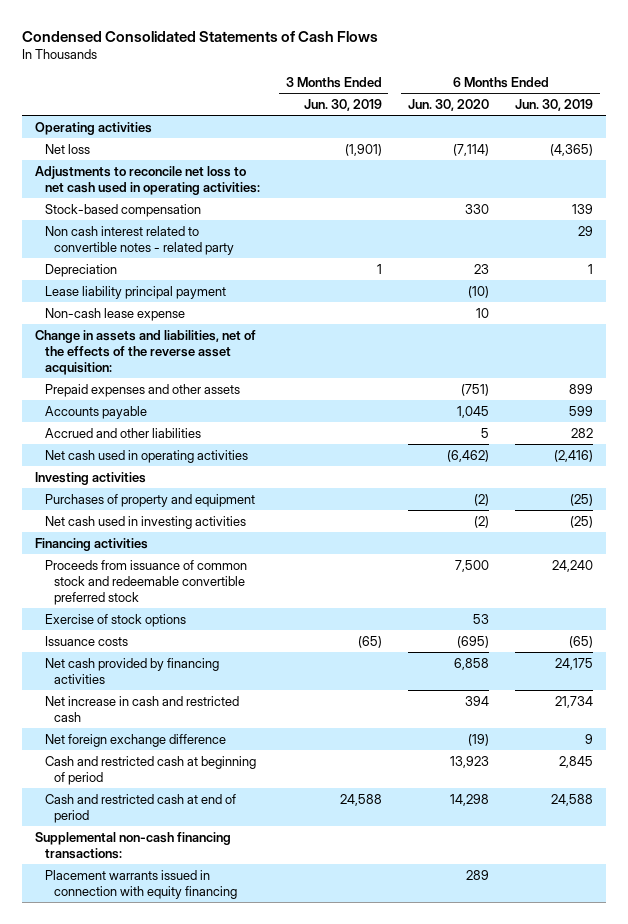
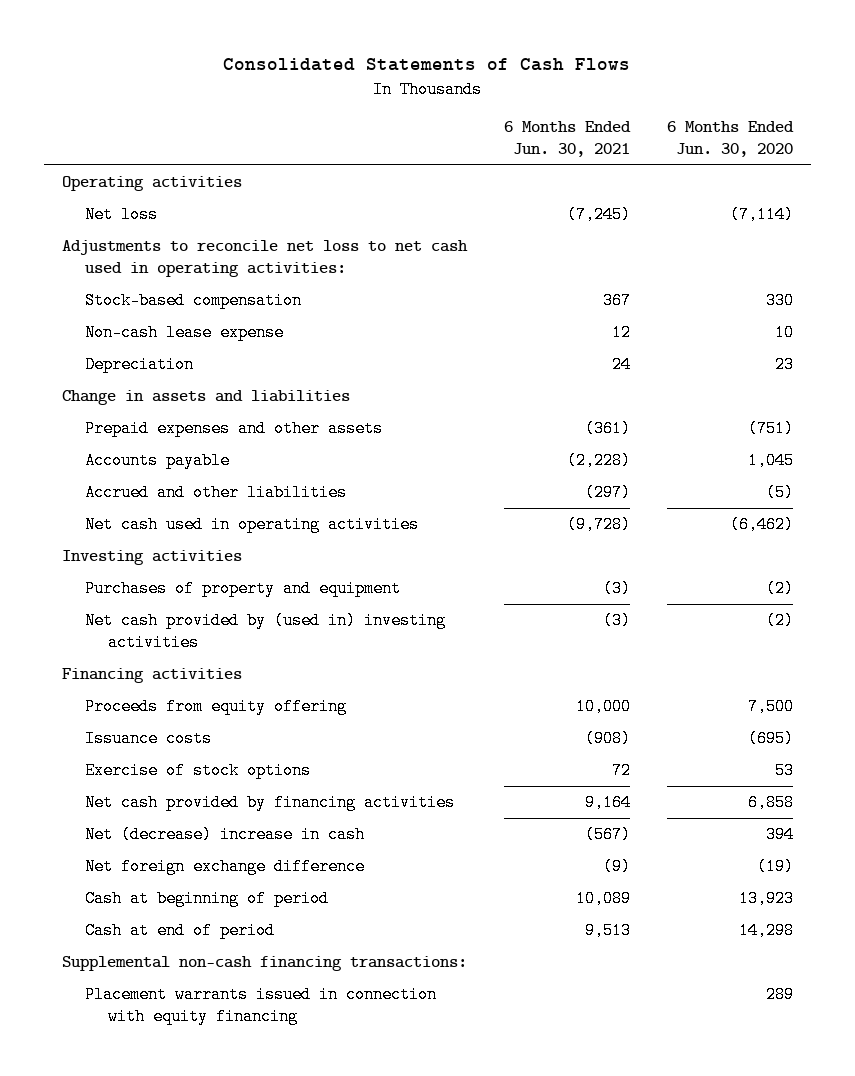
- Condensed Consolidated Statements of Cash Flows
+ Consolidated Statements of Cash Flows
- | 3 Months Ended Jun. 30, 2019 | 6 Months Ended Jun. 30, 2020 | 6 Months Ended Jun. 30, 2019
+ | 6 Months Ended Jun. 30, 2021 | 6 Months Ended Jun. 30, 2020
- Non cash interest related to convertible notes - related party | | | 29
- Lease liability principal payment | | (10) |
- Change in assets and liabilities, net of the effects of the reverse asset acquisition:
moved down: Depreciation | 24 | 23
+ Change in assets and liabilities
- Accrued and other liabilities | | 5 | 282
+ Accrued and other liabilities | (297) | (5)
- Net cash used in investing activities | | (2) | (25)
+ Net cash provided by (used in) investing activities | (3) | (2)
- Proceeds from issuance of common stock and redeemable convertible preferred stock | | 7,500 | 24,240
+ Proceeds from equity offering | 10,000 | 7,500
moved down: Exercise of stock options | 72 | 53
- Net increase in cash and restricted cash | | 394 | 21,734
+ Net (decrease) increase in cash | (567) | 394
- Cash and restricted cash at beginning of period | | 13,923 | 2,845
- Cash and restricted cash at end of period | 24,588 | 14,298 | 24,588
+ Cash at beginning of period | 10,089 | 13,923
+ Cash at end of period | 9,513 | 14,298

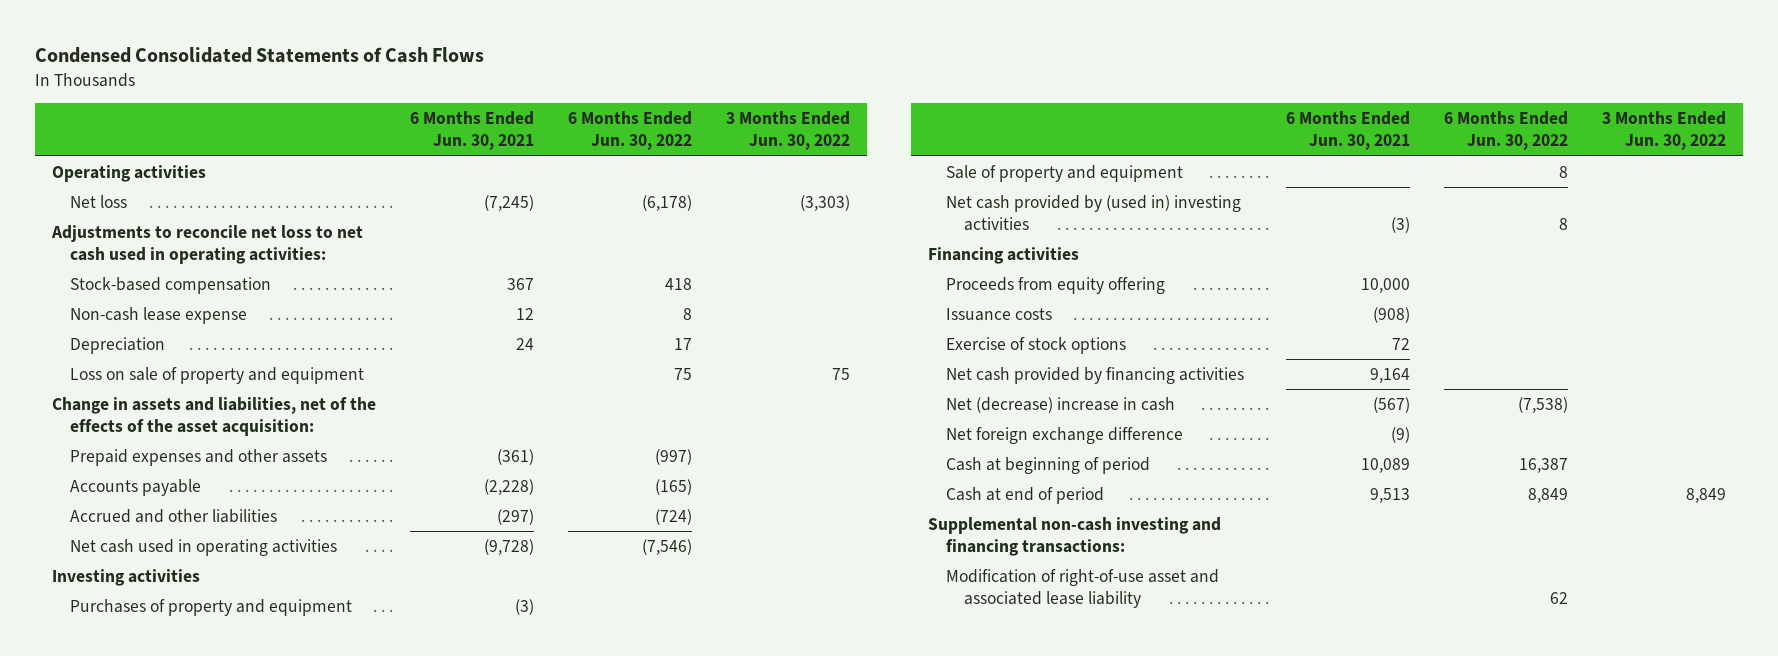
- Consolidated Statements of Cash Flows
+ Condensed Consolidated Statements of Cash Flows
- | 6 Months Ended Jun. 30, 2021 | 6 Months Ended Jun. 30, 2020
+ | 6 Months Ended Jun. 30, 2021 | 6 Months Ended Jun. 30, 2022 | 3 Months Ended Jun. 30, 2022
- Change in assets and liabilities
+ Loss on sale of property and equipment | | 75 | 75
+ Change in assets and liabilities, net of the effects of the asset acquisition:
+ Sale of property and equipment | | 8 |
- Supplemental non-cash financing transactions:
- Placement warrants issued in connection with equity financing | | 289
+ Supplemental non-cash investing and financing transactions:
+ Modification of right-of-use asset and associated lease liability | | 62 |

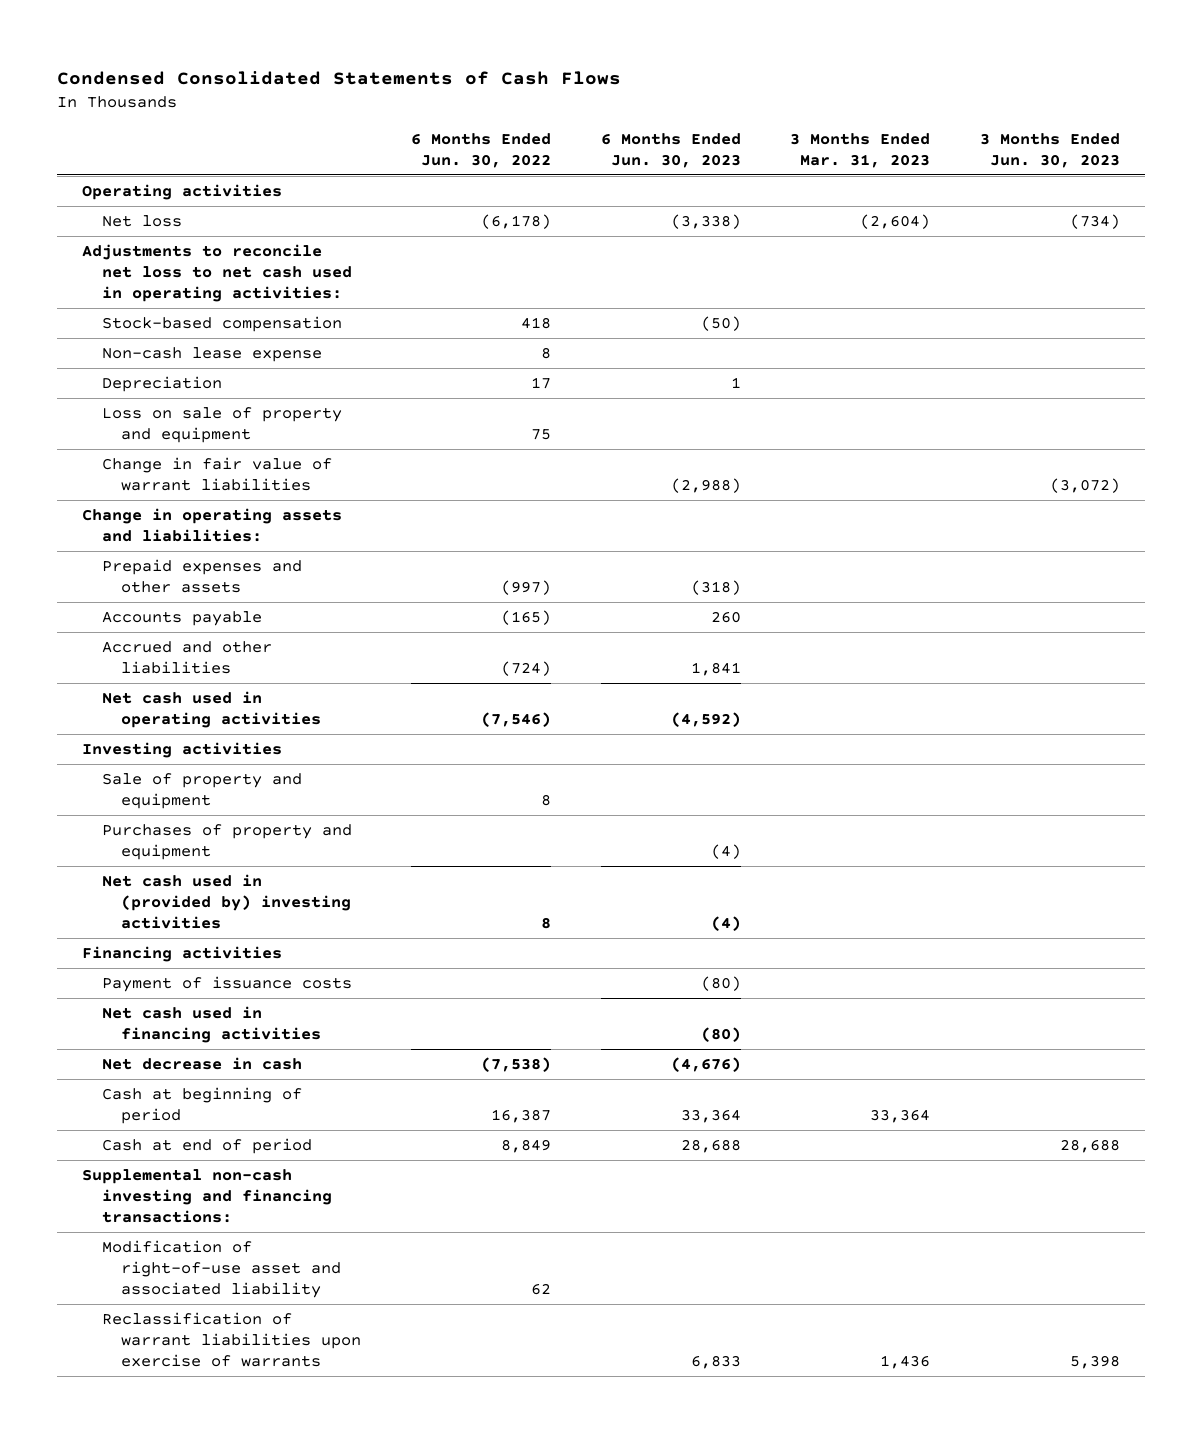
- | 6 Months Ended Jun. 30, 2021 | 6 Months Ended Jun. 30, 2022 | 3 Months Ended Jun. 30, 2022
+ | 6 Months Ended Jun. 30, 2022 | 6 Months Ended Jun. 30, 2023 | 3 Months Ended Mar. 31, 2023 | 3 Months Ended Jun. 30, 2023
- Change in assets and liabilities, net of the effects of the asset acquisition:
+ Change in fair value of warrant liabilities | | (2,988) | | (3,072)
+ Change in operating assets and liabilities:
- Net cash provided by (used in) investing activities | (3) | 8 |
moved down: Purchases of property and equipment | | (4) | |
+ Net cash used in (provided by) investing activities | 8 | (4) | |
- Proceeds from equity offering | 10,000 | |
- Issuance costs | (908) | |
- Exercise of stock options | 72 | |
- Net cash provided by financing activities | 9,164 | |
- Net (decrease) increase in cash | (567) | (7,538) |
- Net foreign exchange difference | (9) | |
+ Payment of issuance costs | | (80) | |
+ Net cash used in financing activities | | (80) | |
+ Net decrease in cash | (7,538) | (4,676) | |
- Modification of right-of-use asset and associated lease liability | | 62 |
+ Modification of right-of-use asset and associated liability | 62 | | |
+ Reclassification of warrant liabilities upon exercise of warrants | | 6,833 | 1,436 | 5,398

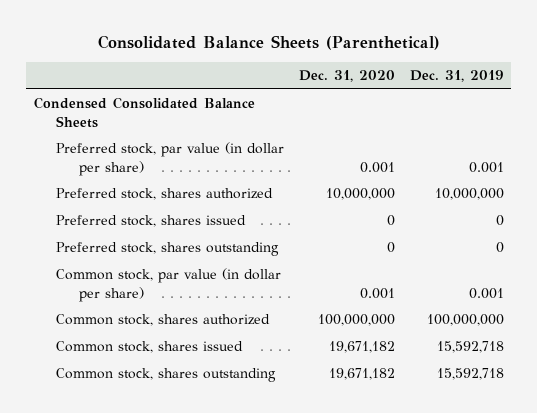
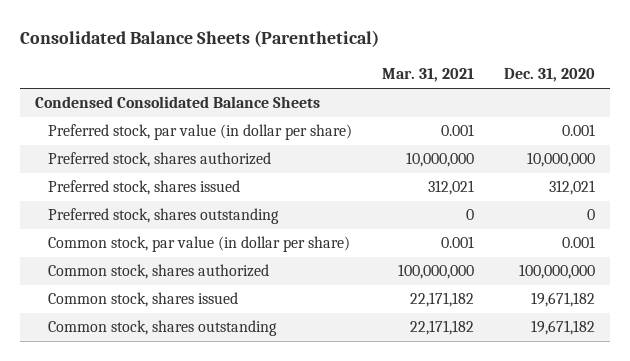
- | Dec. 31, 2020 | Dec. 31, 2019
+ | Mar. 31, 2021 | Dec. 31, 2020
- Preferred stock, shares issued | 0 | 0
+ Preferred stock, shares issued | 312,021 | 312,021

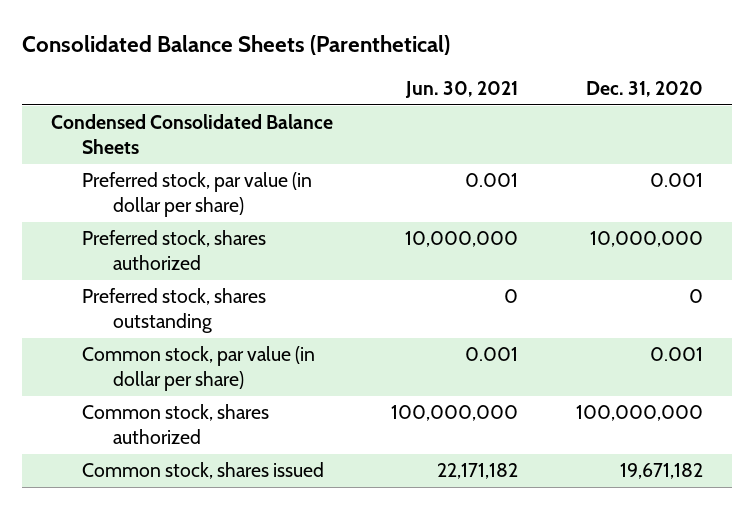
- | Mar. 31, 2021 | Dec. 31, 2020
+ | Jun. 30, 2021 | Dec. 31, 2020
- Preferred stock, shares issued | 312,021 | 312,021
- Common stock, shares outstanding | 22,171,182 | 19,671,182

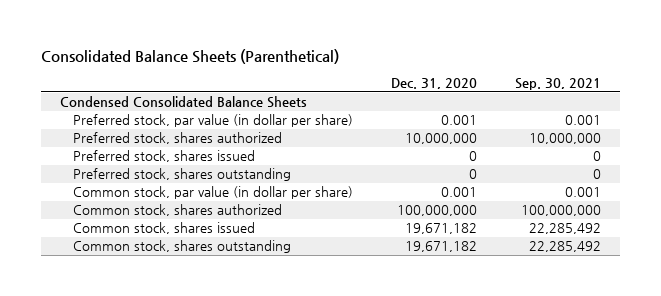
- | Jun. 30, 2021 | Dec. 31, 2020
+ | Dec. 31, 2020 | Sep. 30, 2021
+ Preferred stock, shares issued | 0 | 0
+ Common stock, shares outstanding | 19,671,182 | 22,285,492

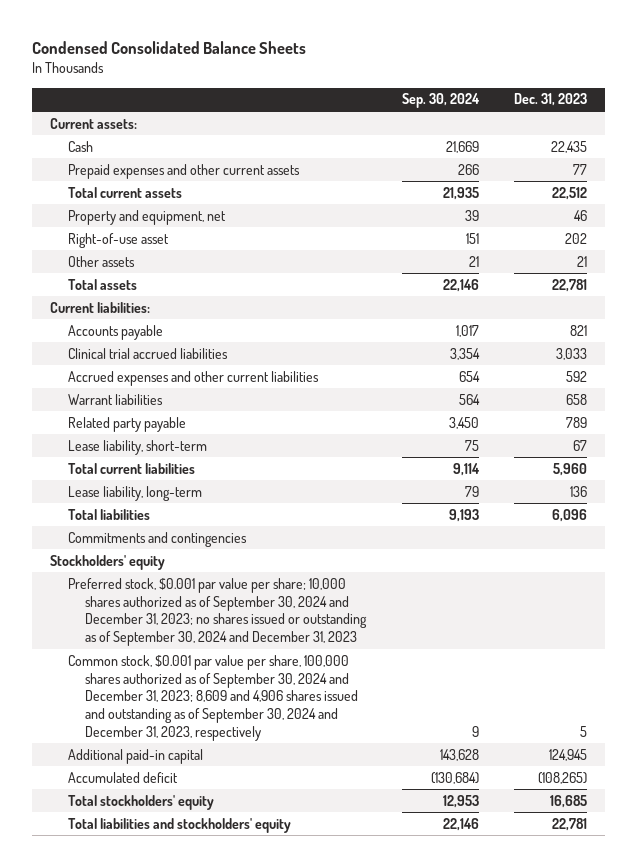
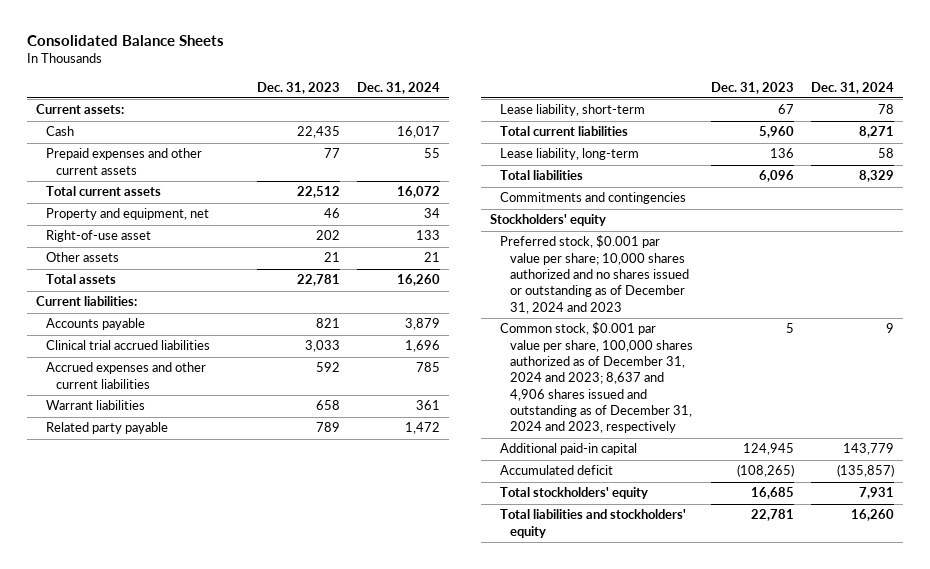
- Condensed Consolidated Balance Sheets
+ Consolidated Balance Sheets
- | Sep. 30, 2024 | Dec. 31, 2023
+ | Dec. 31, 2023 | Dec. 31, 2024
- Preferred stock, $0.001 par value per share; 10,000 shares authorized as of September 30, 2024 and December 31, 2023; no shares issued or outstanding as of September 30, 2024 and December 31, 2023
- Common stock, $0.001 par value per share, 100,000 shares authorized as of September 30, 2024 and December 31, 2023; 8,609 and 4,906 shares issued and outstanding as of September 30, 2024 and December 31, 2023, respectively | 9 | 5
+ Preferred stock, $0.001 par value per share; 10,000 shares authorized and no shares issued or outstanding as of December 31, 2024 and 2023
+ Common stock, $0.001 par value per share, 100,000 shares authorized as of December 31, 2024 and 2023; 8,637 and 4,906 shares issued and outstanding as of December 31, 2024 and 2023, respectively | 5 | 9

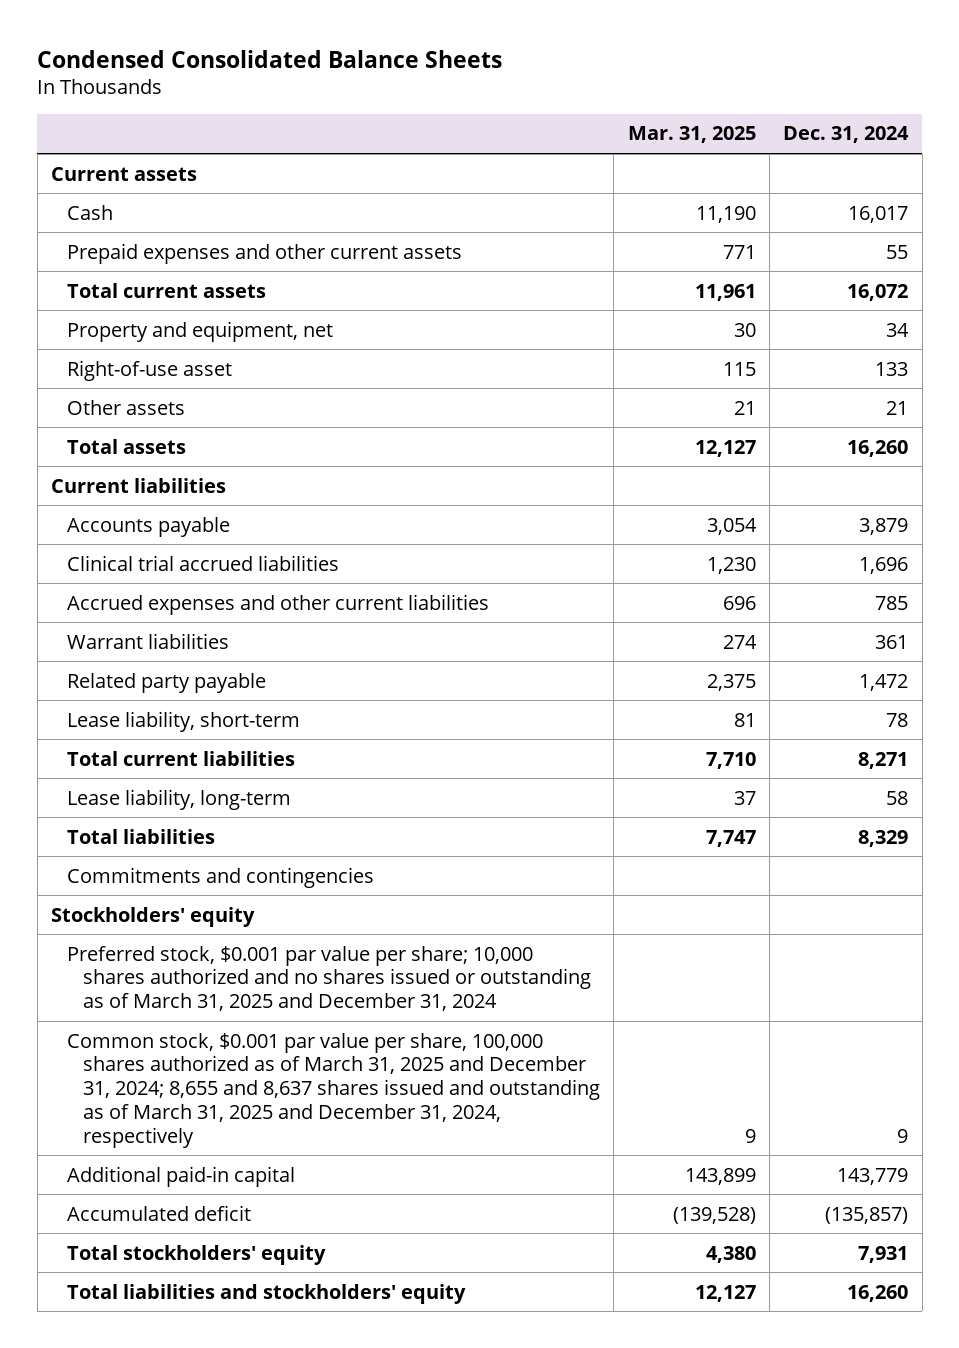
- Consolidated Balance Sheets
+ Condensed Consolidated Balance Sheets
- | Dec. 31, 2023 | Dec. 31, 2024
+ | Mar. 31, 2025 | Dec. 31, 2024
- Current assets:
+ Current assets
- Current liabilities:
+ Current liabilities
- Preferred stock, $0.001 par value per share; 10,000 shares authorized and no shares issued or outstanding as of December 31, 2024 and 2023
- Common stock, $0.001 par value per share, 100,000 shares authorized as of December 31, 2024 and 2023; 8,637 and 4,906 shares issued and outstanding as of December 31, 2024 and 2023, respectively | 5 | 9
+ Preferred stock, $0.001 par value per share; 10,000 shares authorized and no shares issued or outstanding as of March 31, 2025 and December 31, 2024
+ Common stock, $0.001 par value per share, 100,000 shares authorized as of March 31, 2025 and December 31, 2024; 8,655 and 8,637 shares issued and outstanding as of March 31, 2025 and December 31, 2024, respectively | 9 | 9

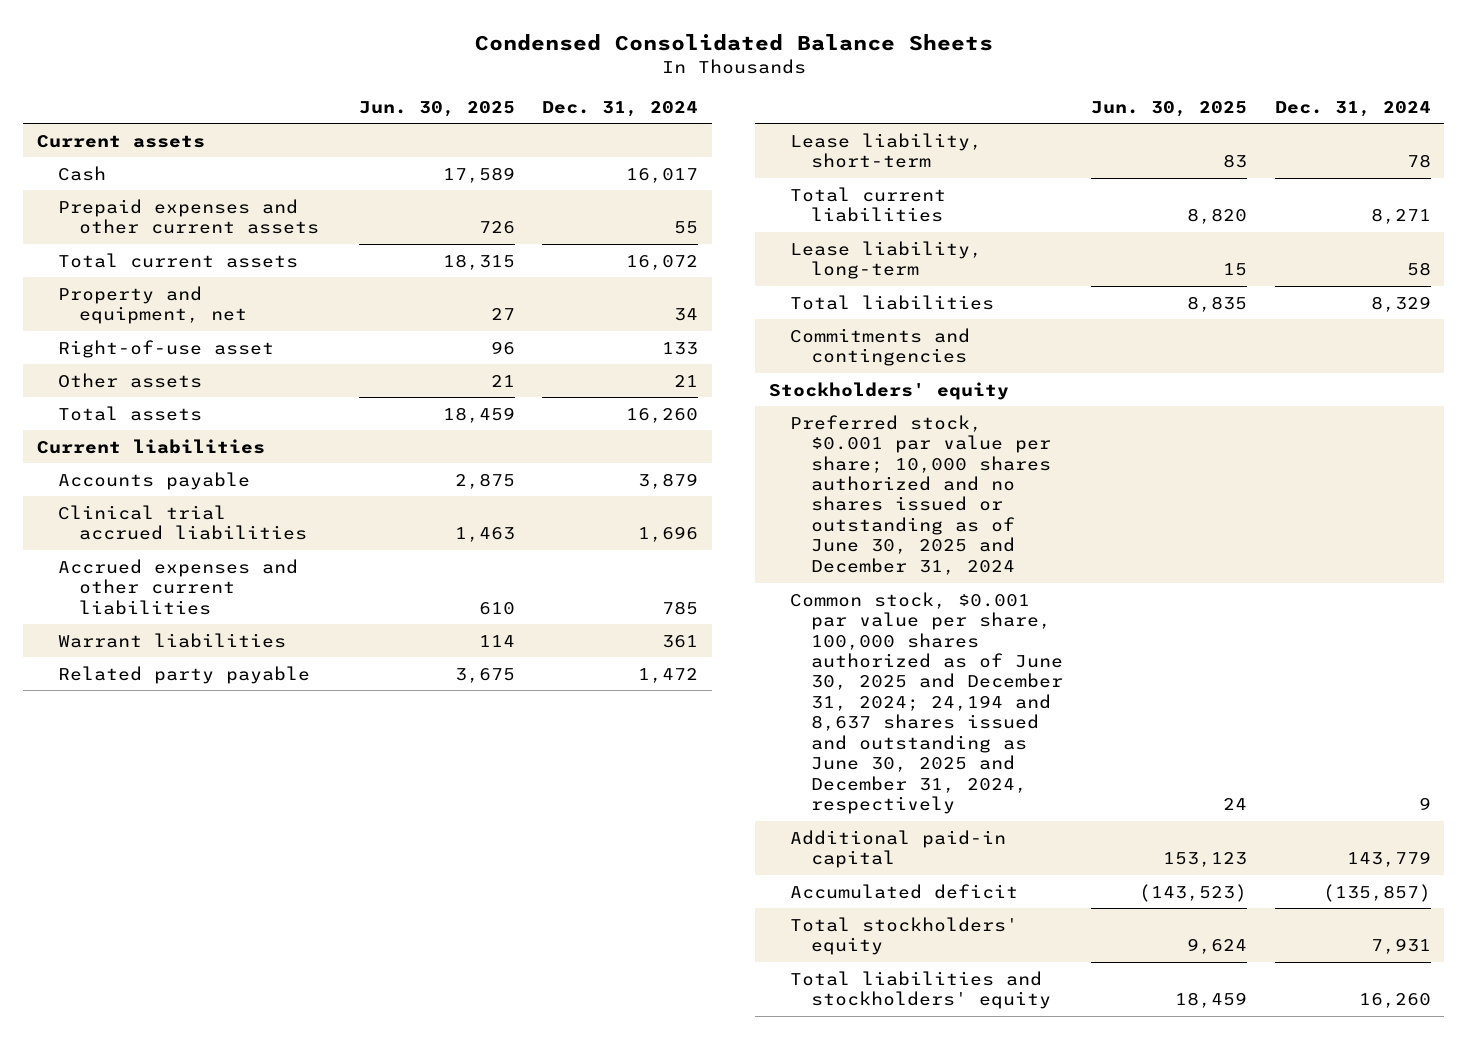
- | Mar. 31, 2025 | Dec. 31, 2024
+ | Jun. 30, 2025 | Dec. 31, 2024
- Preferred stock, $0.001 par value per share; 10,000 shares authorized and no shares issued or outstanding as of March 31, 2025 and December 31, 2024
- Common stock, $0.001 par value per share, 100,000 shares authorized as of March 31, 2025 and December 31, 2024; 8,655 and 8,637 shares issued and outstanding as of March 31, 2025 and December 31, 2024, respectively | 9 | 9
+ Preferred stock, $0.001 par value per share; 10,000 shares authorized and no shares issued or outstanding as of June 30, 2025 and December 31, 2024
+ Common stock, $0.001 par value per share, 100,000 shares authorized as of June 30, 2025 and December 31, 2024; 24,194 and 8,637 shares issued and outstanding as June 30, 2025 and December 31, 2024, respectively | 24 | 9

